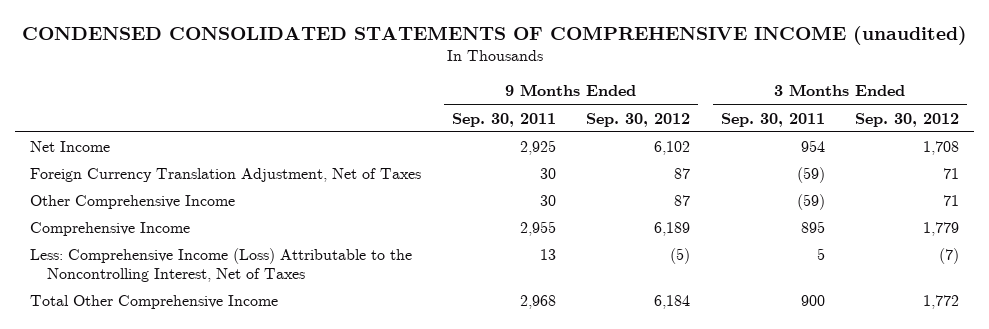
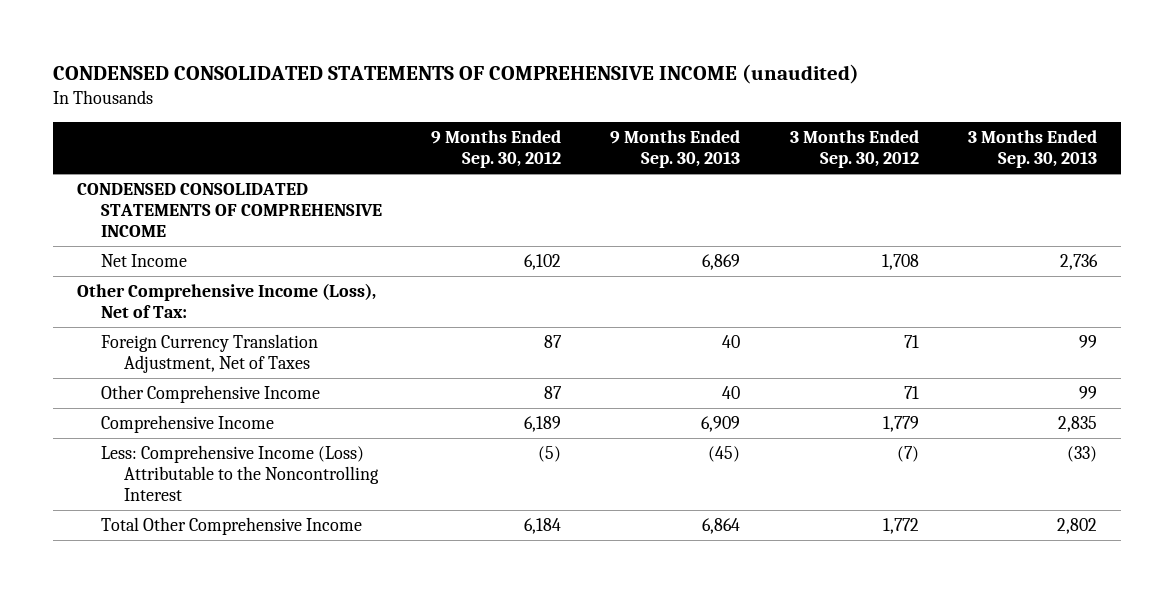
- | 9 Months Ended Sep. 30, 2011 | 9 Months Ended Sep. 30, 2012 | 3 Months Ended Sep. 30, 2011 | 3 Months Ended Sep. 30, 2012
+ | 9 Months Ended Sep. 30, 2012 | 9 Months Ended Sep. 30, 2013 | 3 Months Ended Sep. 30, 2012 | 3 Months Ended Sep. 30, 2013
+ CONDENSED CONSOLIDATED STATEMENTS OF COMPREHENSIVE INCOME
+ Other Comprehensive Income (Loss), Net of Tax:
- Less: Comprehensive Income (Loss) Attributable to the Noncontrolling Interest, Net of Taxes | 13 | (5) | 5 | (7)
+ Less: Comprehensive Income (Loss) Attributable to the Noncontrolling Interest | (5) | (45) | (7) | (33)

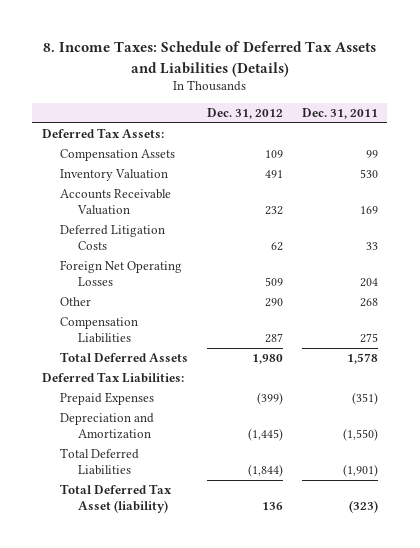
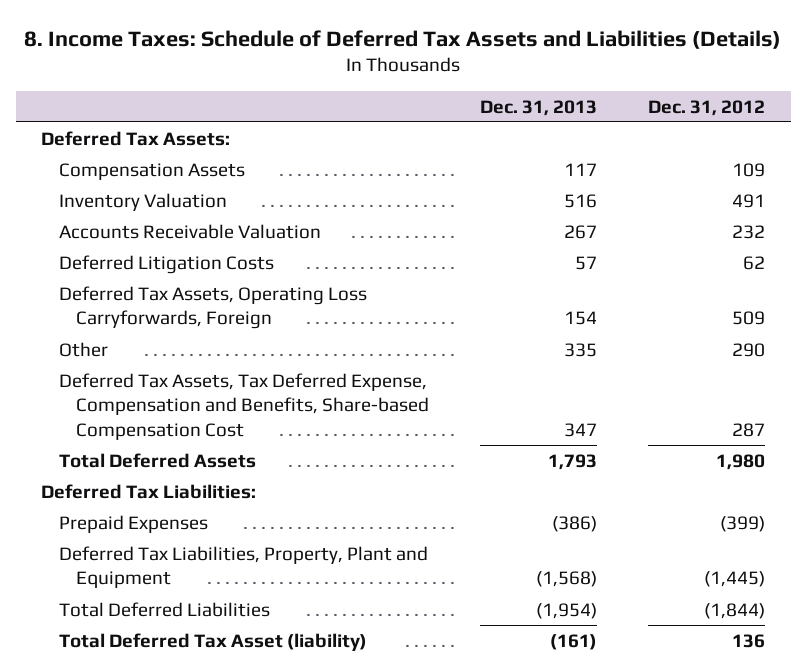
- | Dec. 31, 2012 | Dec. 31, 2011
+ | Dec. 31, 2013 | Dec. 31, 2012
- Foreign Net Operating Losses | 509 | 204
+ Deferred Tax Assets, Operating Loss Carryforwards, Foreign | 154 | 509
- Compensation Liabilities | 287 | 275
+ Deferred Tax Assets, Tax Deferred Expense, Compensation and Benefits, Share-based Compensation Cost | 347 | 287
- Depreciation and Amortization | (1,445) | (1,550)
+ Deferred Tax Liabilities, Property, Plant and Equipment | (1,568) | (1,445)

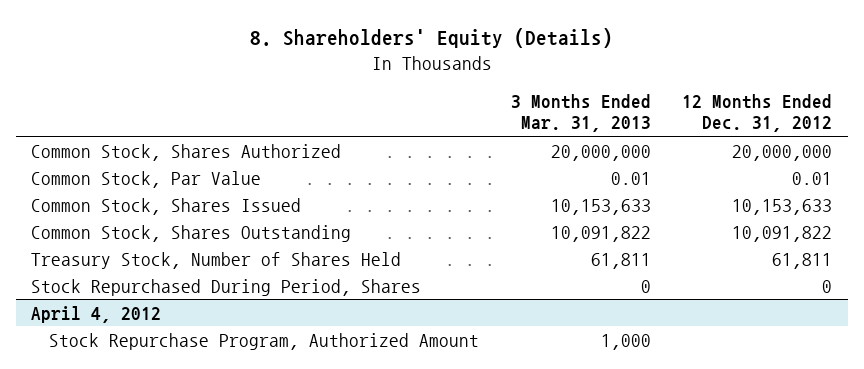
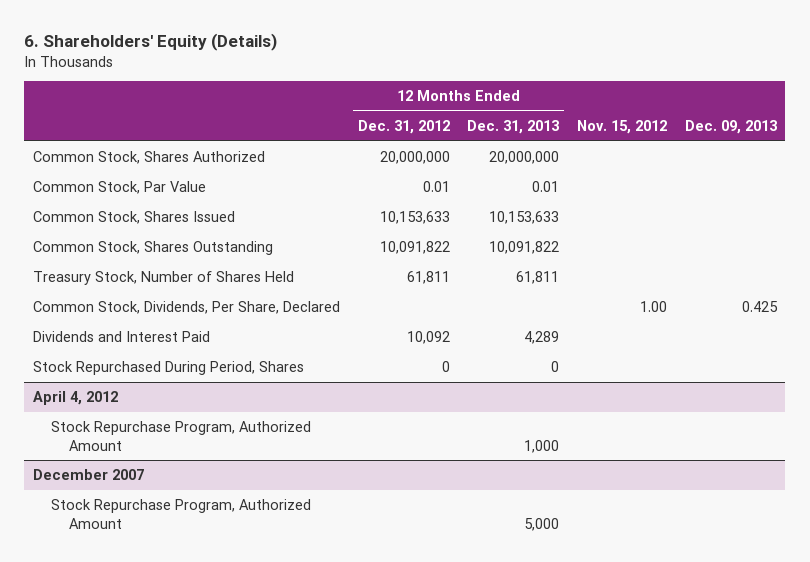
- 8. Shareholders' Equity (Details)
+ 6. Shareholders' Equity (Details)
- | 3 Months Ended Mar. 31, 2013 | 12 Months Ended Dec. 31, 2012
+ | 12 Months Ended Dec. 31, 2012 | 12 Months Ended Dec. 31, 2013 | Nov. 15, 2012 | Dec. 09, 2013
+ Common Stock, Dividends, Per Share, Declared | | | 1.00 | 0.425
+ Dividends and Interest Paid | 10,092 | 4,289 | |
+ December 2007
+ Stock Repurchase Program, Authorized Amount | | 5,000 | |

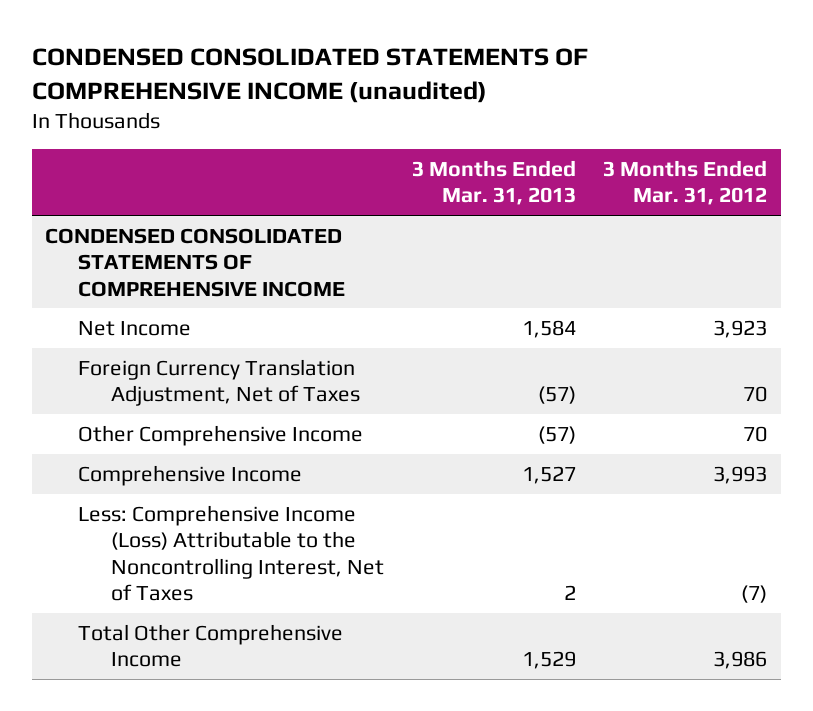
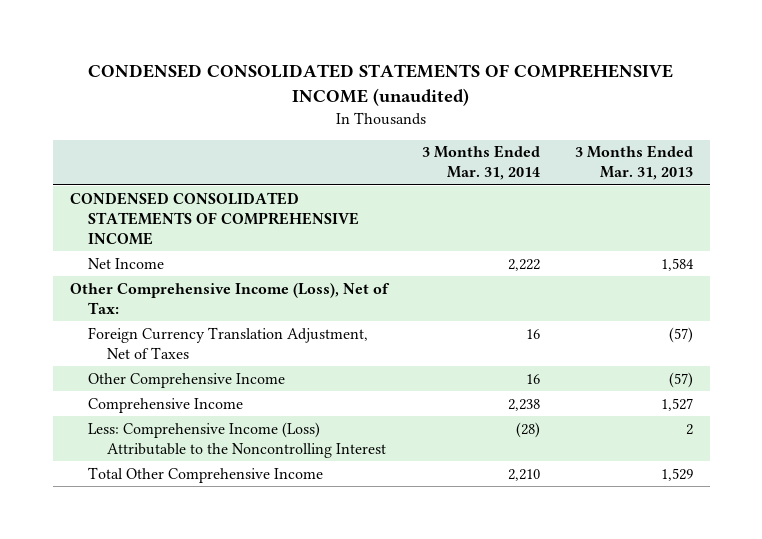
- | 3 Months Ended Mar. 31, 2013 | 3 Months Ended Mar. 31, 2012
+ | 3 Months Ended Mar. 31, 2014 | 3 Months Ended Mar. 31, 2013
+ Other Comprehensive Income (Loss), Net of Tax:
- Less: Comprehensive Income (Loss) Attributable to the Noncontrolling Interest, Net of Taxes | 2 | (7)
+ Less: Comprehensive Income (Loss) Attributable to the Noncontrolling Interest | (28) | 2

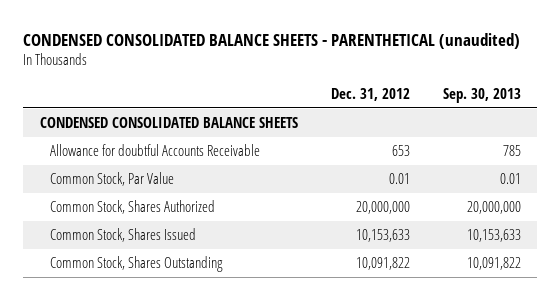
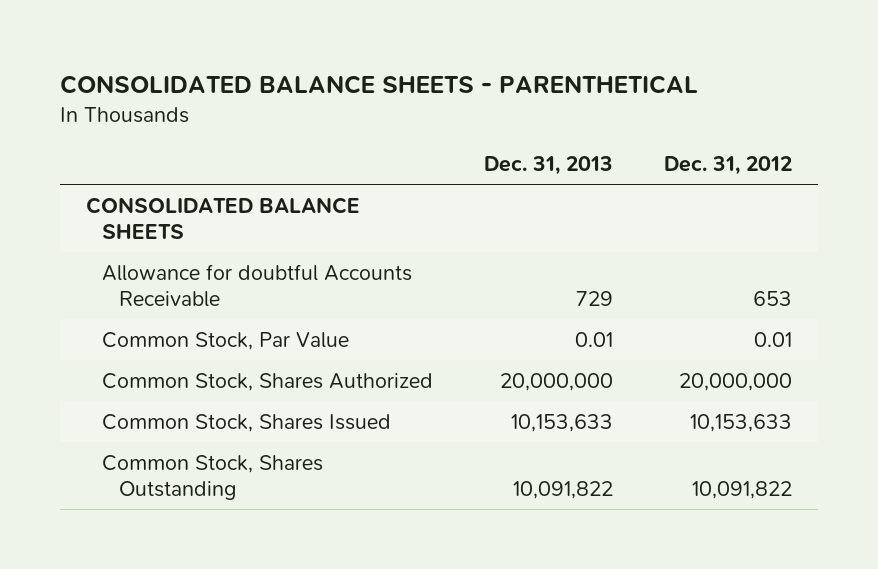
- CONDENSED CONSOLIDATED BALANCE SHEETS - PARENTHETICAL (unaudited)
+ CONSOLIDATED BALANCE SHEETS - PARENTHETICAL
- | Dec. 31, 2012 | Sep. 30, 2013
+ | Dec. 31, 2013 | Dec. 31, 2012
- CONDENSED CONSOLIDATED BALANCE SHEETS
+ CONSOLIDATED BALANCE SHEETS

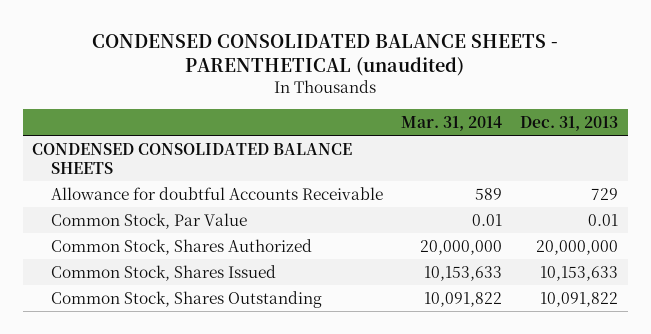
- CONSOLIDATED BALANCE SHEETS - PARENTHETICAL
+ CONDENSED CONSOLIDATED BALANCE SHEETS - PARENTHETICAL (unaudited)
- | Dec. 31, 2013 | Dec. 31, 2012
+ | Mar. 31, 2014 | Dec. 31, 2013
- CONSOLIDATED BALANCE SHEETS
+ CONDENSED CONSOLIDATED BALANCE SHEETS

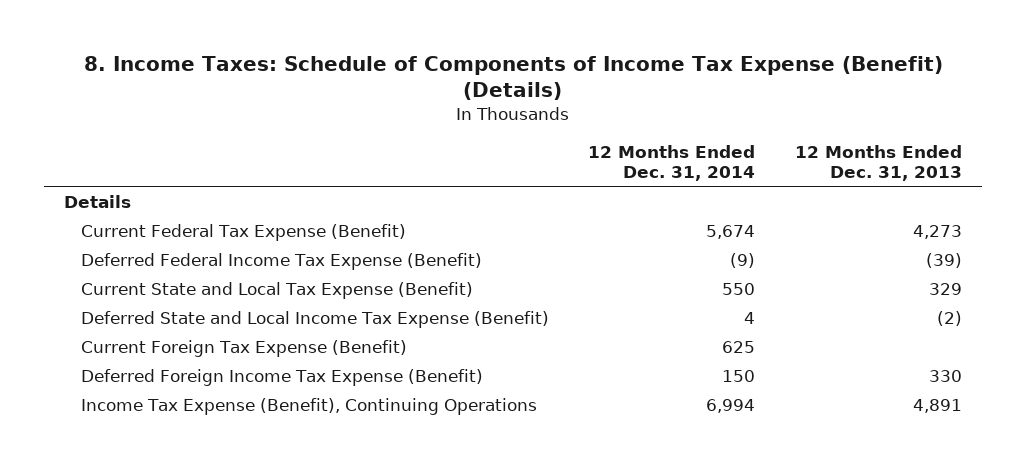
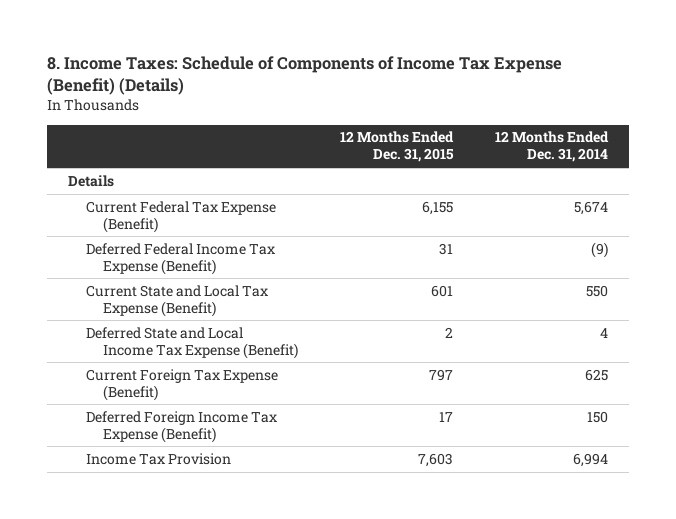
- | 12 Months Ended Dec. 31, 2014 | 12 Months Ended Dec. 31, 2013
+ | 12 Months Ended Dec. 31, 2015 | 12 Months Ended Dec. 31, 2014
- Income Tax Expense (Benefit), Continuing Operations | 6,994 | 4,891
+ Income Tax Provision | 7,603 | 6,994

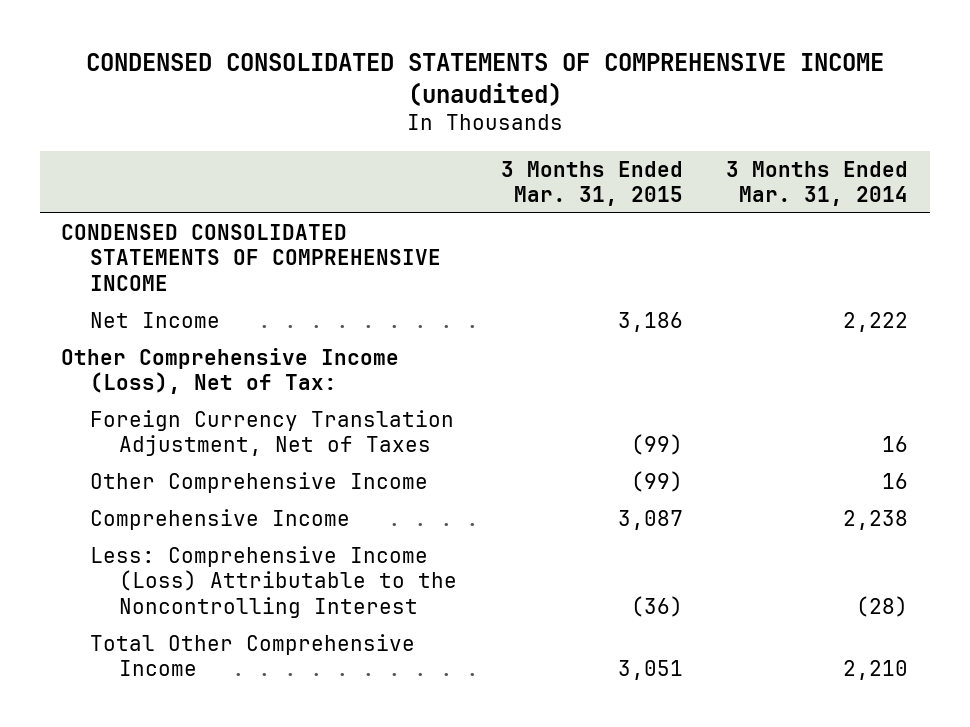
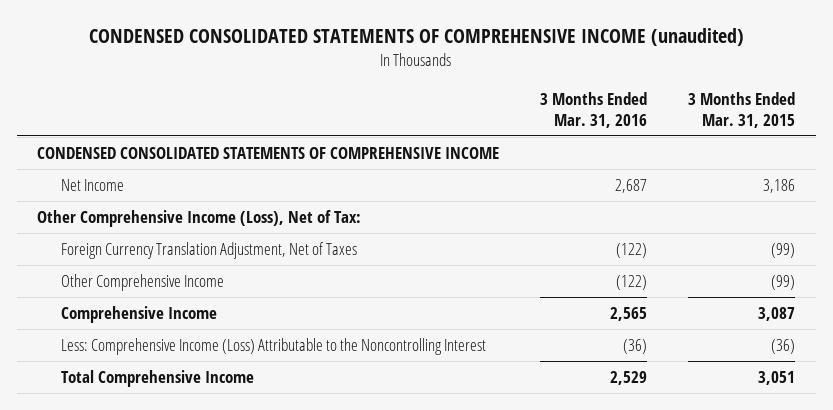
- | 3 Months Ended Mar. 31, 2015 | 3 Months Ended Mar. 31, 2014
+ | 3 Months Ended Mar. 31, 2016 | 3 Months Ended Mar. 31, 2015
- Total Other Comprehensive Income | 3,051 | 2,210
+ Total Comprehensive Income | 2,529 | 3,051

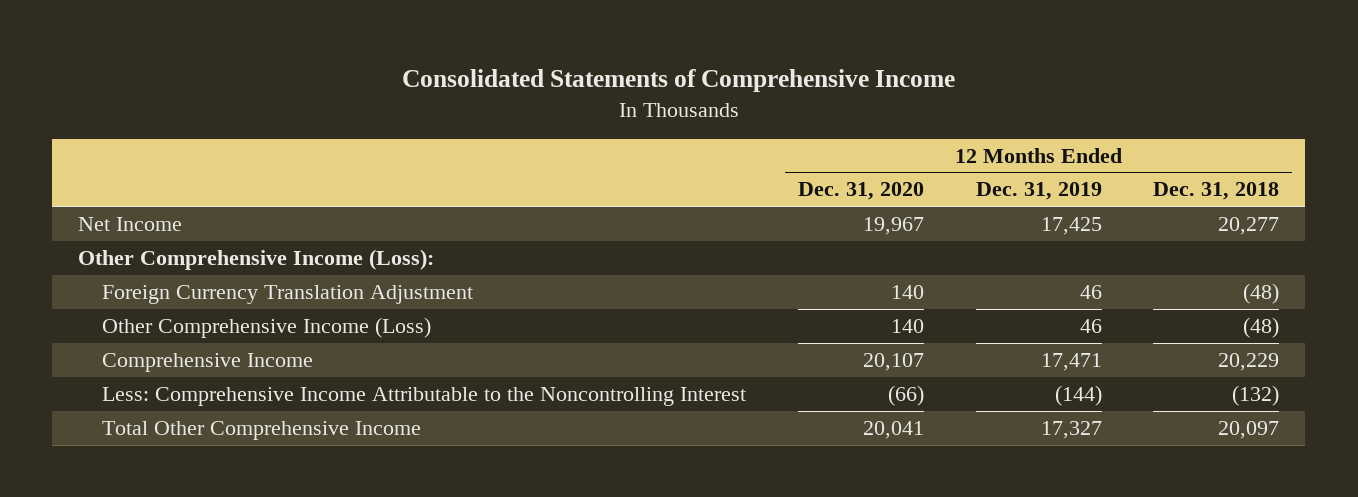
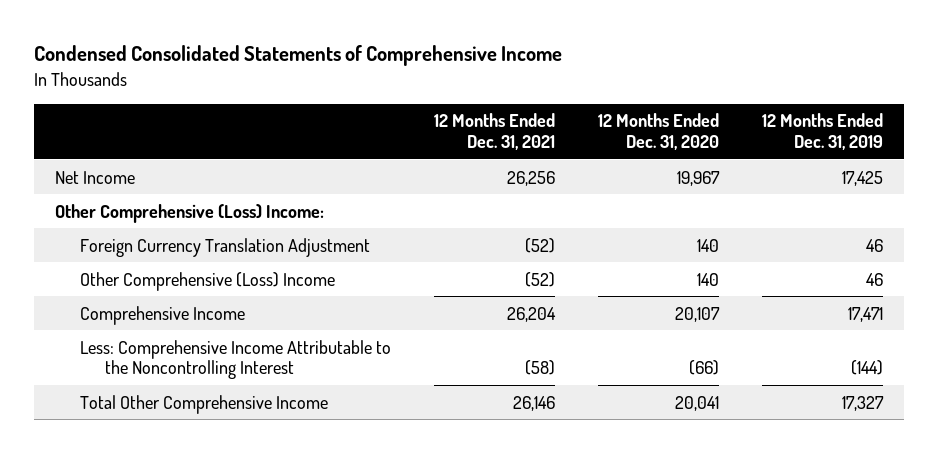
- Consolidated Statements of Comprehensive Income
+ Condensed Consolidated Statements of Comprehensive Income
- | 12 Months Ended Dec. 31, 2020 | 12 Months Ended Dec. 31, 2019 | 12 Months Ended Dec. 31, 2018
+ | 12 Months Ended Dec. 31, 2021 | 12 Months Ended Dec. 31, 2020 | 12 Months Ended Dec. 31, 2019
- Other Comprehensive Income (Loss):
+ Other Comprehensive (Loss) Income:
- Other Comprehensive Income (Loss) | 140 | 46 | (48)
+ Other Comprehensive (Loss) Income | (52) | 140 | 46

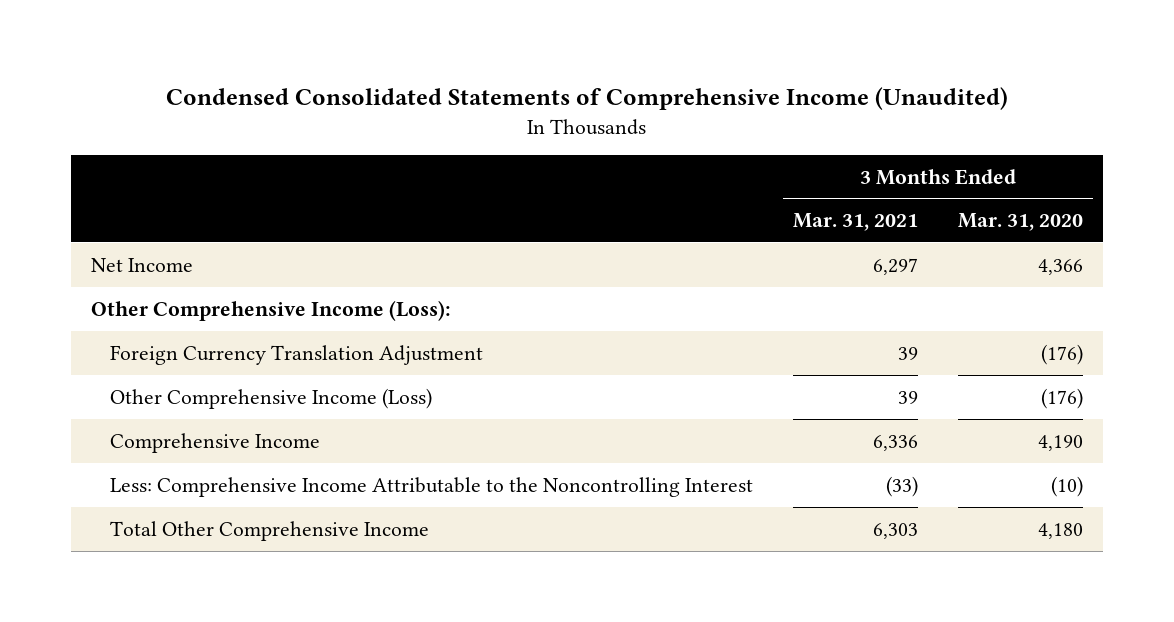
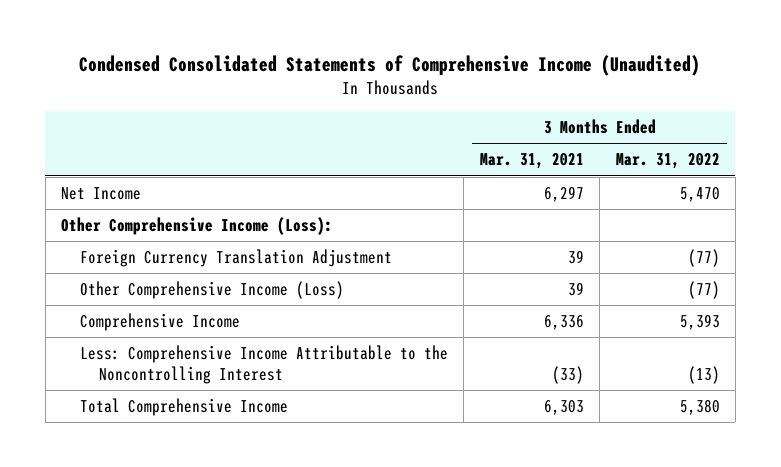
- | 3 Months Ended Mar. 31, 2021 | 3 Months Ended Mar. 31, 2020
+ | 3 Months Ended Mar. 31, 2021 | 3 Months Ended Mar. 31, 2022
- Total Other Comprehensive Income | 6,303 | 4,180
+ Total Comprehensive Income | 6,303 | 5,380

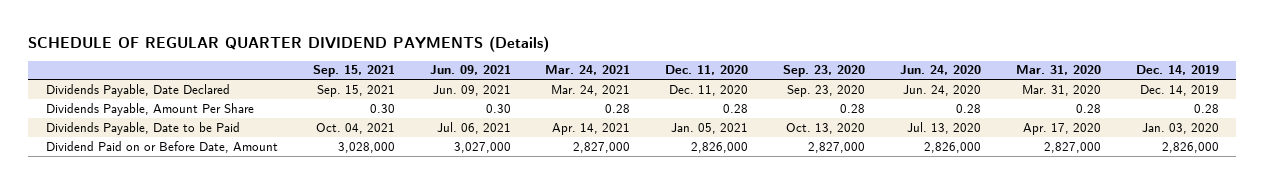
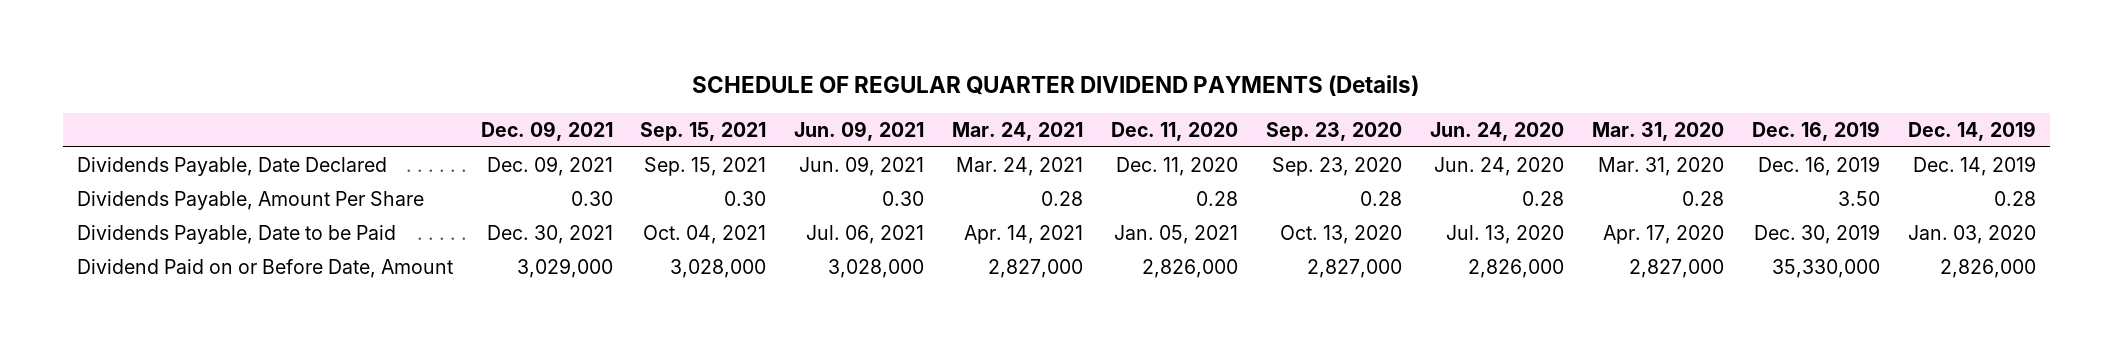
- | Sep. 15, 2021 | Jun. 09, 2021 | Mar. 24, 2021 | Dec. 11, 2020 | Sep. 23, 2020 | Jun. 24, 2020 | Mar. 31, 2020 | Dec. 14, 2019
+ | Dec. 09, 2021 | Sep. 15, 2021 | Jun. 09, 2021 | Mar. 24, 2021 | Dec. 11, 2020 | Sep. 23, 2020 | Jun. 24, 2020 | Mar. 31, 2020 | Dec. 16, 2019 | Dec. 14, 2019
- Dividend Paid on or Before Date, Amount | 3,028,000 | 3,027,000 | 2,827,000 | 2,826,000 | 2,827,000 | 2,826,000 | 2,827,000 | 2,826,000
+ Dividend Paid on or Before Date, Amount | 3,029,000 | 3,028,000 | 3,028,000 | 2,827,000 | 2,826,000 | 2,827,000 | 2,826,000 | 2,827,000 | 35,330,000 | 2,826,000

